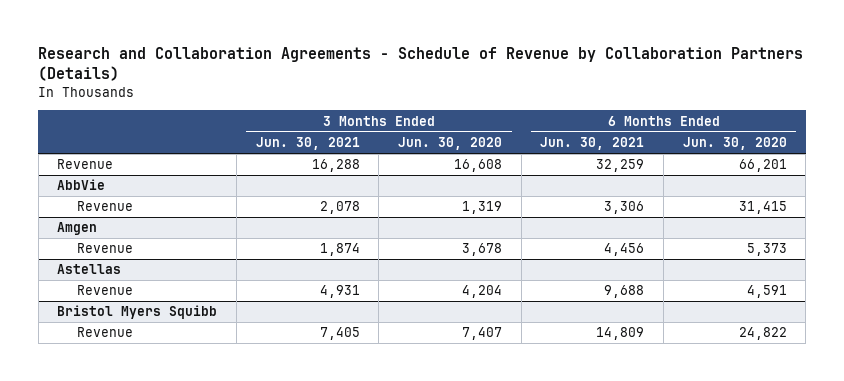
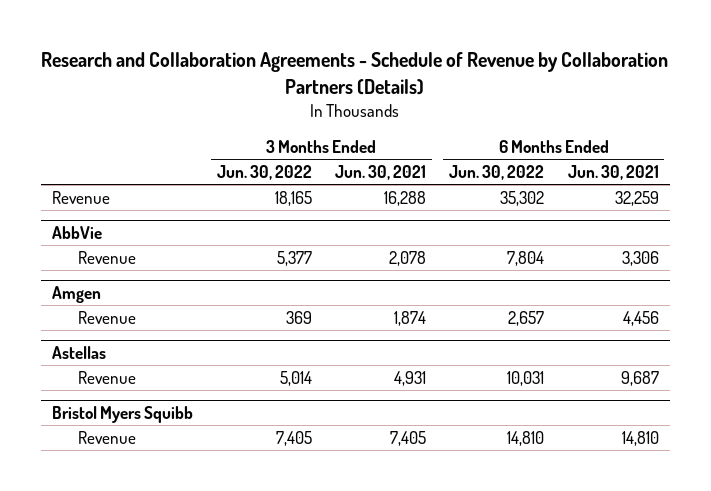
- | 3 Months Ended Jun. 30, 2021 | 3 Months Ended Jun. 30, 2020 | 6 Months Ended Jun. 30, 2021 | 6 Months Ended Jun. 30, 2020
+ | 3 Months Ended Jun. 30, 2022 | 3 Months Ended Jun. 30, 2021 | 6 Months Ended Jun. 30, 2022 | 6 Months Ended Jun. 30, 2021
@ Astellas
- Revenue | 4,931 | 4,204 | 9,688 | 4,591
+ Revenue | 5,014 | 4,931 | 10,031 | 9,687
@ Bristol Myers Squibb
- Revenue | 7,405 | 7,407 | 14,809 | 24,822
+ Revenue | 7,405 | 7,405 | 14,810 | 14,810

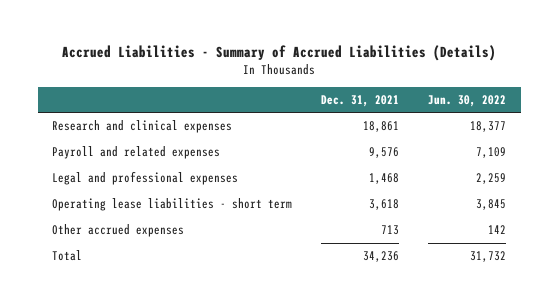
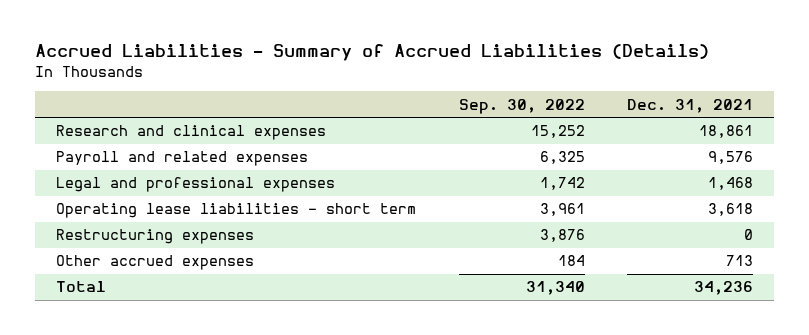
- | Dec. 31, 2021 | Jun. 30, 2022
+ | Sep. 30, 2022 | Dec. 31, 2021
+ Restructuring expenses | 3,876 | 0

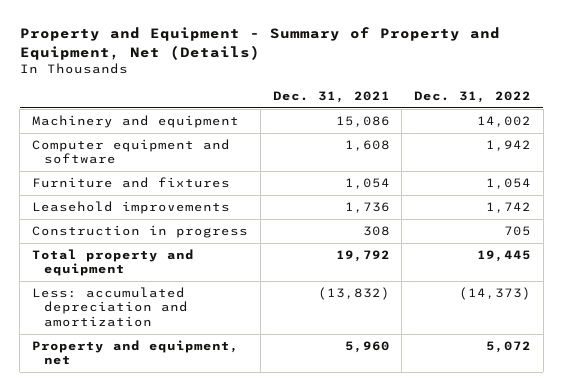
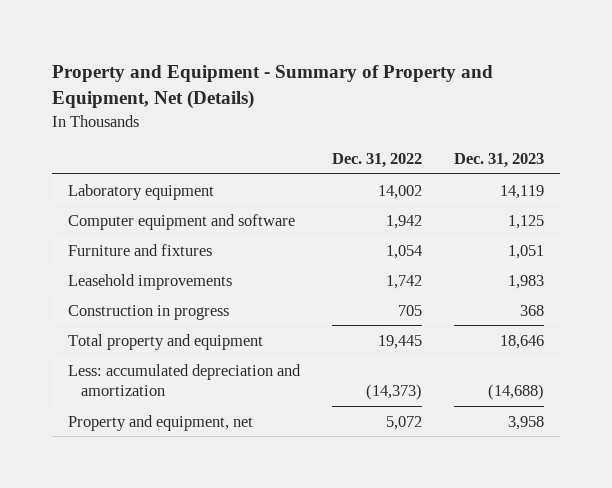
- | Dec. 31, 2021 | Dec. 31, 2022
+ | Dec. 31, 2022 | Dec. 31, 2023
- Machinery and equipment | 15,086 | 14,002
+ Laboratory equipment | 14,002 | 14,119

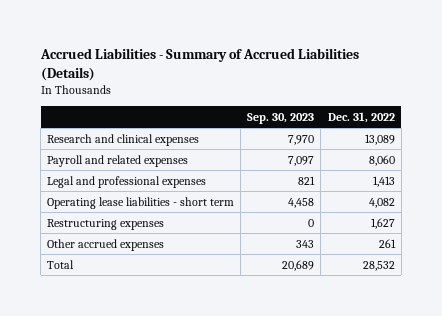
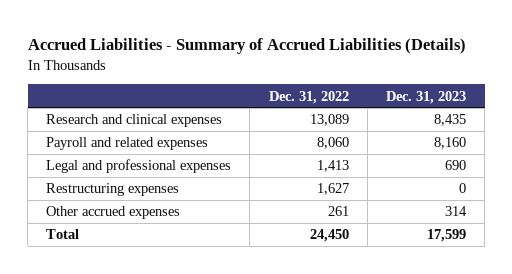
- | Sep. 30, 2023 | Dec. 31, 2022
+ | Dec. 31, 2022 | Dec. 31, 2023
- Operating lease liabilities - short term | 4,458 | 4,082
- Total | 20,689 | 28,532
+ Total | 24,450 | 17,599

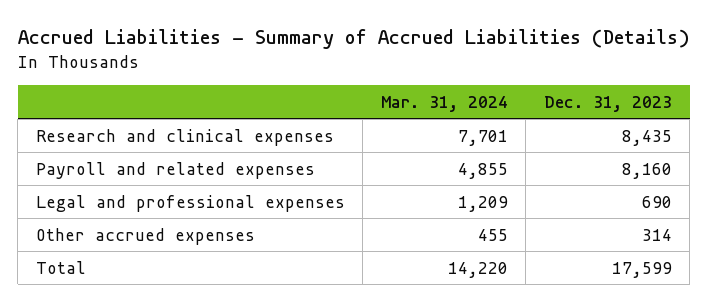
- | Dec. 31, 2022 | Dec. 31, 2023
+ | Mar. 31, 2024 | Dec. 31, 2023
- Restructuring expenses | 1,627 | 0

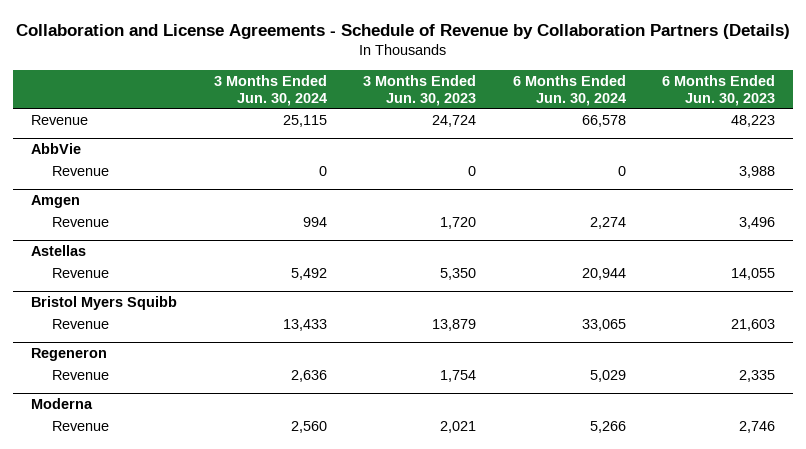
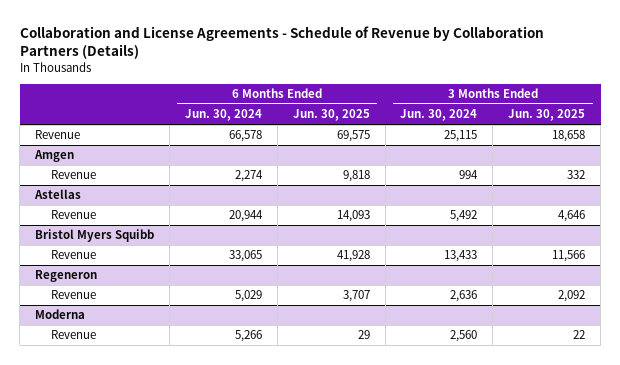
- | 3 Months Ended Jun. 30, 2024 | 3 Months Ended Jun. 30, 2023 | 6 Months Ended Jun. 30, 2024 | 6 Months Ended Jun. 30, 2023
+ | 6 Months Ended Jun. 30, 2024 | 6 Months Ended Jun. 30, 2025 | 3 Months Ended Jun. 30, 2024 | 3 Months Ended Jun. 30, 2025
- AbbVie
- Revenue | 0 | 0 | 0 | 3,988

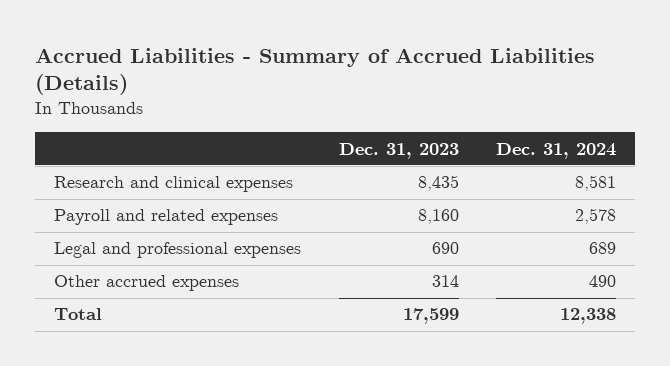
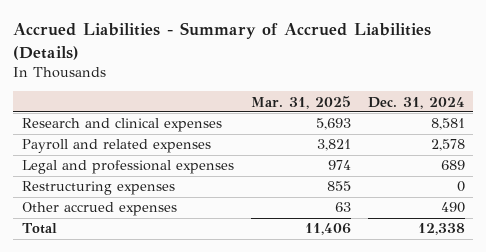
- | Dec. 31, 2023 | Dec. 31, 2024
+ | Mar. 31, 2025 | Dec. 31, 2024
+ Restructuring expenses | 855 | 0

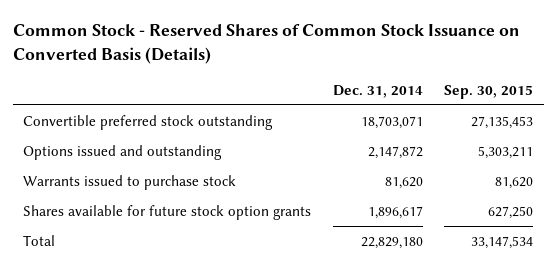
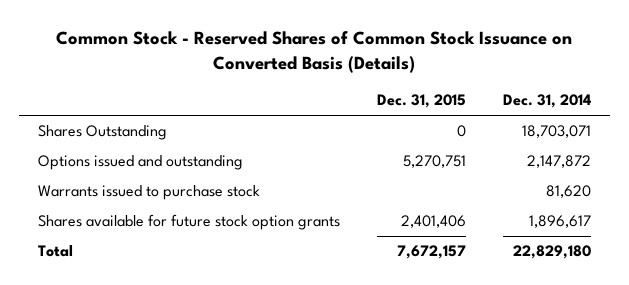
- | Dec. 31, 2014 | Sep. 30, 2015
+ | Dec. 31, 2015 | Dec. 31, 2014
- Convertible preferred stock outstanding | 18,703,071 | 27,135,453
+ Shares Outstanding | 0 | 18,703,071

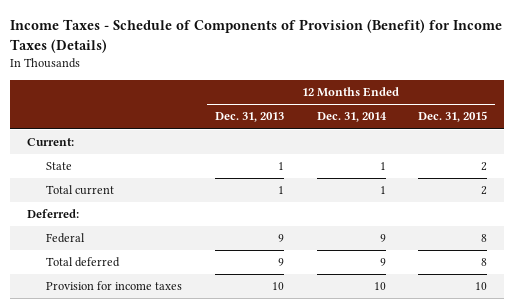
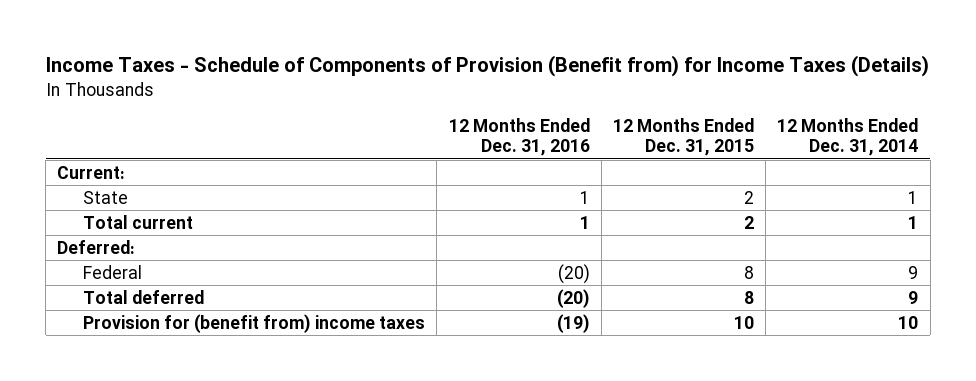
- Income Taxes - Schedule of Components of Provision (Benefit) for Income Taxes (Details)
+ Income Taxes - Schedule of Components of Provision (Benefit from) for Income Taxes (Details)
- | 12 Months Ended Dec. 31, 2013 | 12 Months Ended Dec. 31, 2014 | 12 Months Ended Dec. 31, 2015
+ | 12 Months Ended Dec. 31, 2016 | 12 Months Ended Dec. 31, 2015 | 12 Months Ended Dec. 31, 2014
- Provision for income taxes | 10 | 10 | 10
+ Provision for (benefit from) income taxes | (19) | 10 | 10

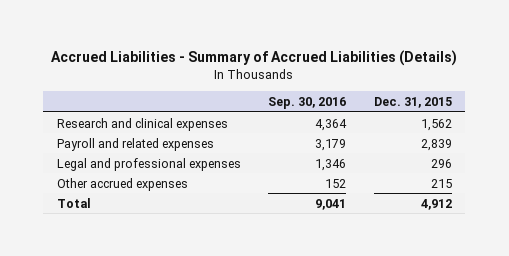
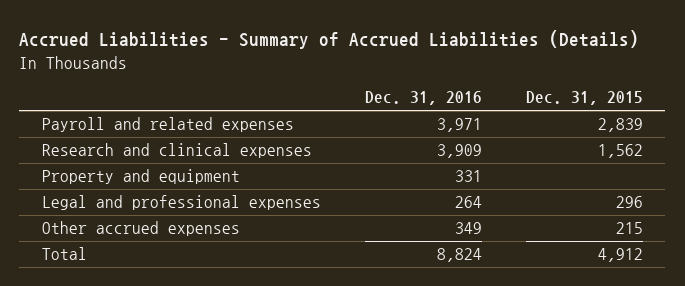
- | Sep. 30, 2016 | Dec. 31, 2015
+ | Dec. 31, 2016 | Dec. 31, 2015
moved down: Research and clinical expenses | 3,909 | 1,562
+ Property and equipment | 331 |

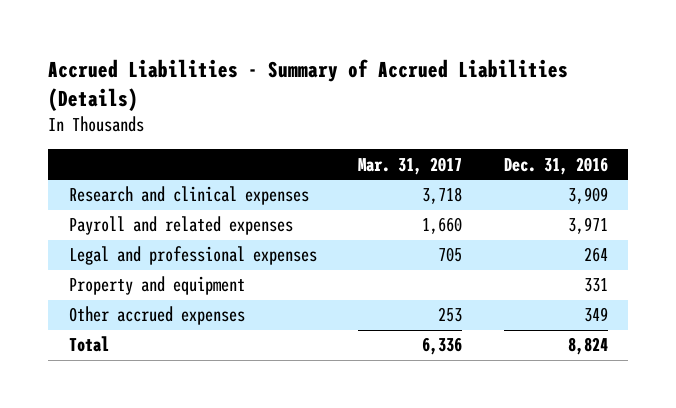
- | Dec. 31, 2016 | Dec. 31, 2015
+ | Mar. 31, 2017 | Dec. 31, 2016
moved down: Payroll and related expenses | 1,660 | 3,971
moved down: Property and equipment | | 331

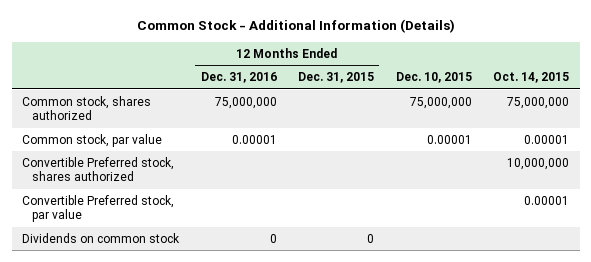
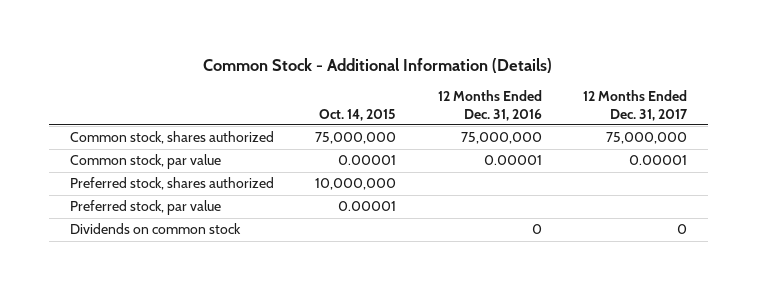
- | 12 Months Ended Dec. 31, 2016 | 12 Months Ended Dec. 31, 2015 | Dec. 10, 2015 | Oct. 14, 2015
+ | Oct. 14, 2015 | 12 Months Ended Dec. 31, 2016 | 12 Months Ended Dec. 31, 2017
- Convertible Preferred stock, shares authorized | | | | 10,000,000
- Convertible Preferred stock, par value | | | | 0.00001
+ Preferred stock, shares authorized | 10,000,000 | |
+ Preferred stock, par value | 0.00001 | |

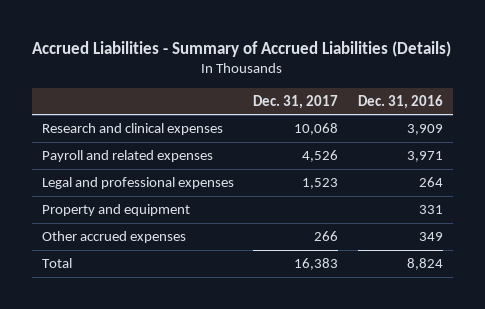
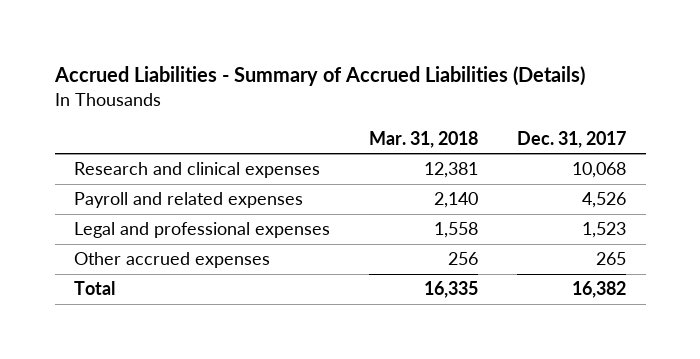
- | Dec. 31, 2017 | Dec. 31, 2016
+ | Mar. 31, 2018 | Dec. 31, 2017
- Property and equipment | | 331
- Other accrued expenses | 266 | 349
- Total | 16,383 | 8,824
+ Other accrued expenses | 256 | 265
+ Total | 16,335 | 16,382

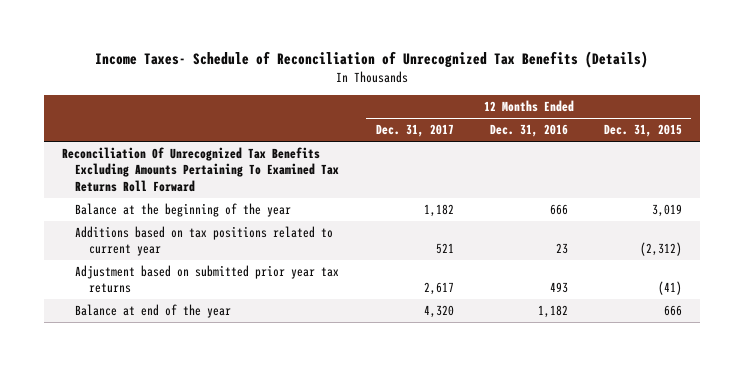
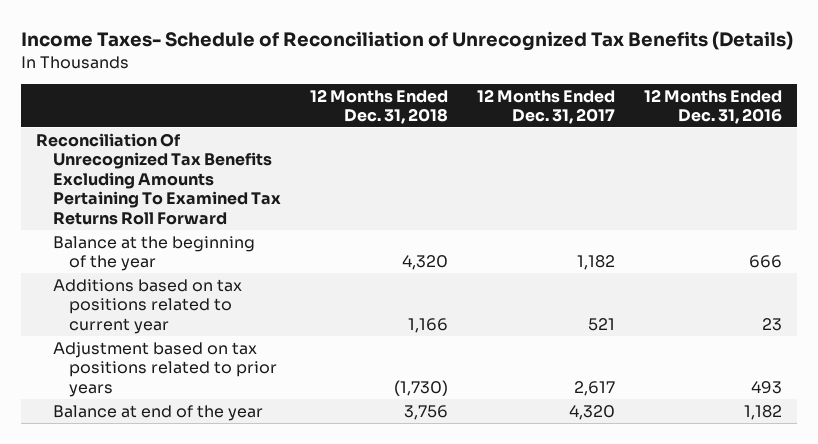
- | 12 Months Ended Dec. 31, 2017 | 12 Months Ended Dec. 31, 2016 | 12 Months Ended Dec. 31, 2015
+ | 12 Months Ended Dec. 31, 2018 | 12 Months Ended Dec. 31, 2017 | 12 Months Ended Dec. 31, 2016
- Adjustment based on submitted prior year tax returns | 2,617 | 493 | (41)
+ Adjustment based on tax positions related to prior years | (1,730) | 2,617 | 493

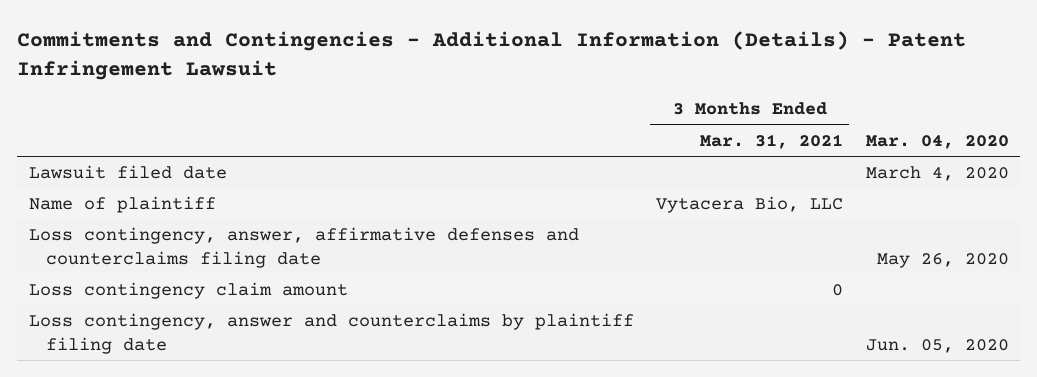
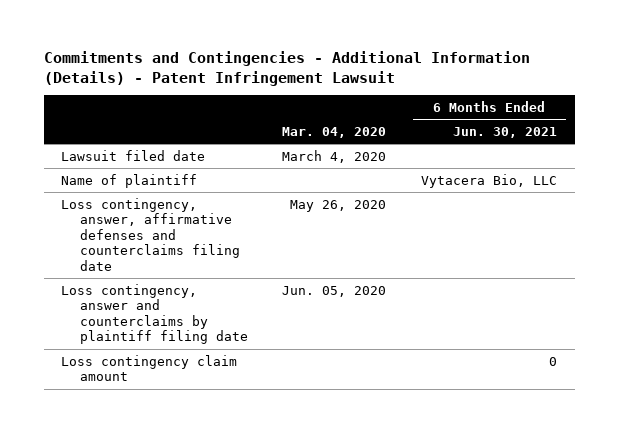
- | 3 Months Ended Mar. 31, 2021 | Mar. 04, 2020
+ | Mar. 04, 2020 | 6 Months Ended Jun. 30, 2021
moved down: Loss contingency claim amount | | 0

